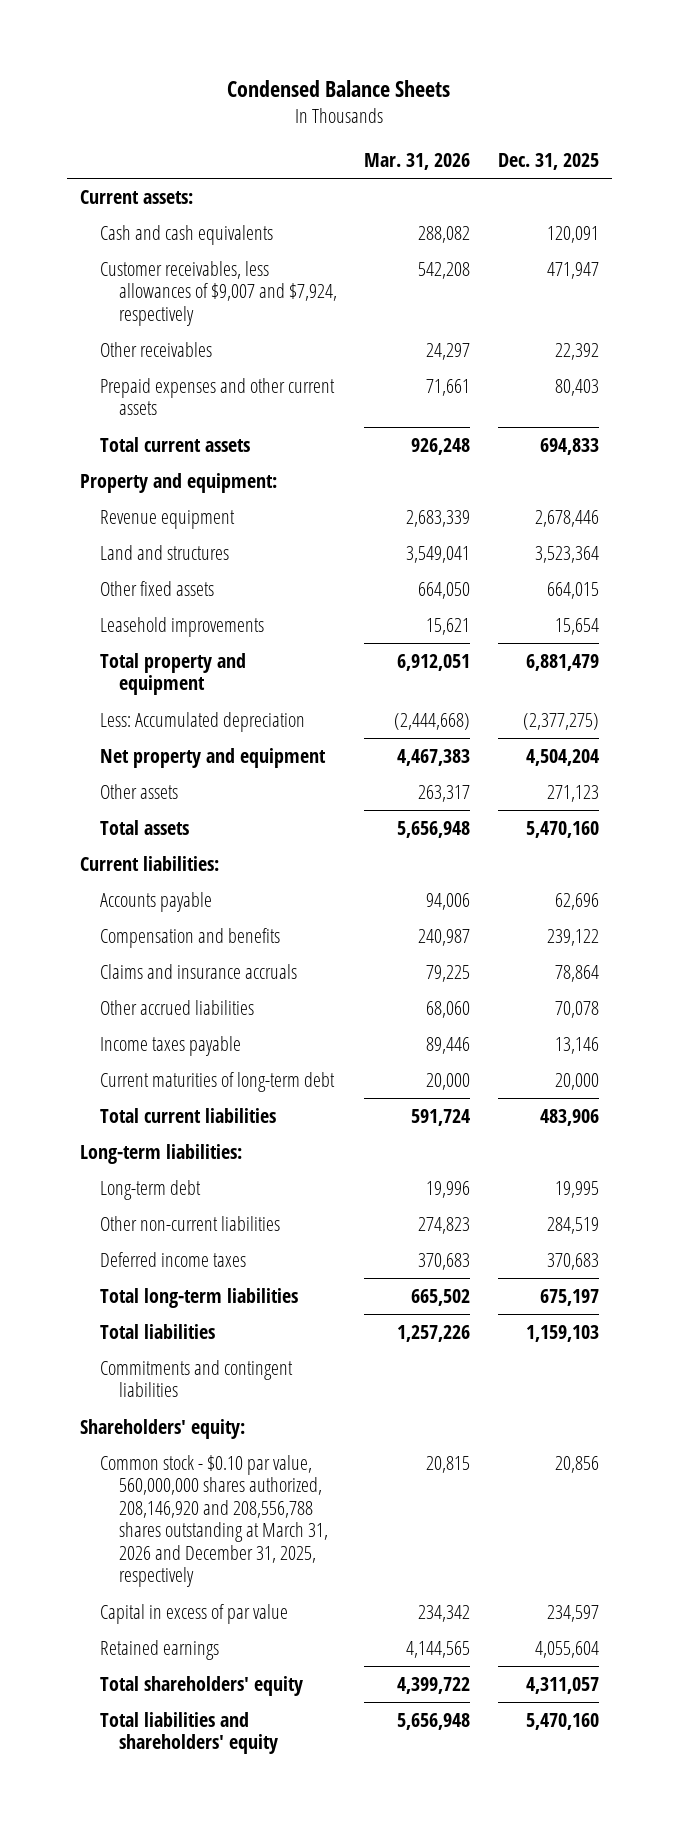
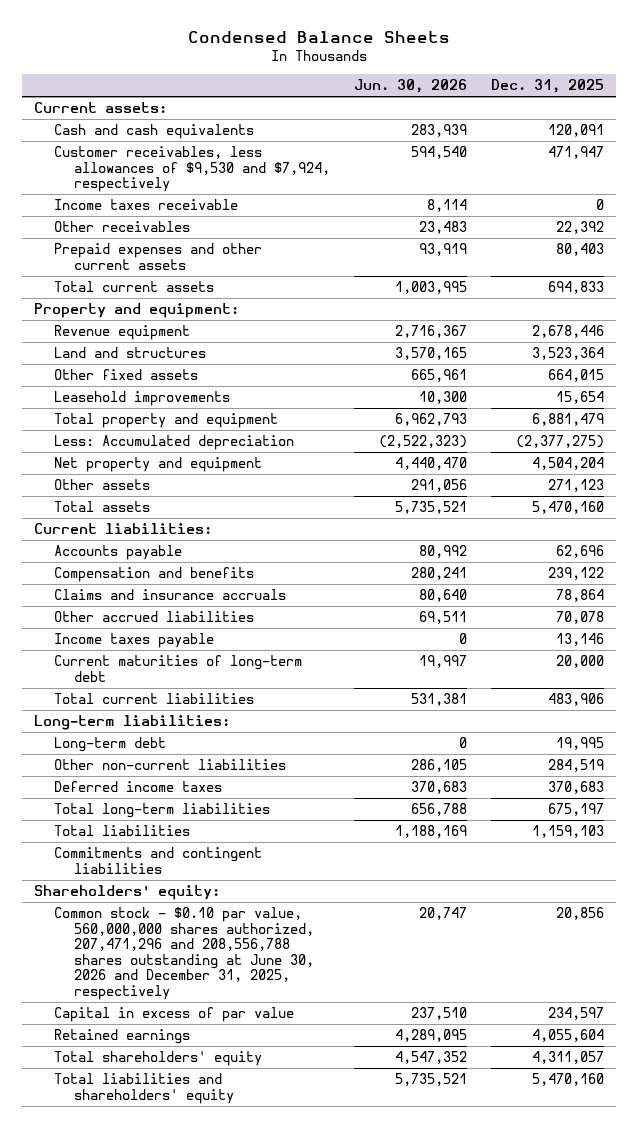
- | Mar. 31, 2026 | Dec. 31, 2025
+ | Jun. 30, 2026 | Dec. 31, 2025
- Customer receivables, less allowances of $9,007 and $7,924, respectively | 542,208 | 471,947
+ Customer receivables, less allowances of $9,530 and $7,924, respectively | 594,540 | 471,947
+ Income taxes receivable | 8,114 | 0
- Common stock - $0.10 par value, 560,000,000 shares authorized, 208,146,920 and 208,556,788 shares outstanding at March 31, 2026 and December 31, 2025, respectively | 20,815 | 20,856
+ Common stock - $0.10 par value, 560,000,000 shares authorized, 207,471,296 and 208,556,788 shares outstanding at June 30, 2026 and December 31, 2025, respectively | 20,747 | 20,856

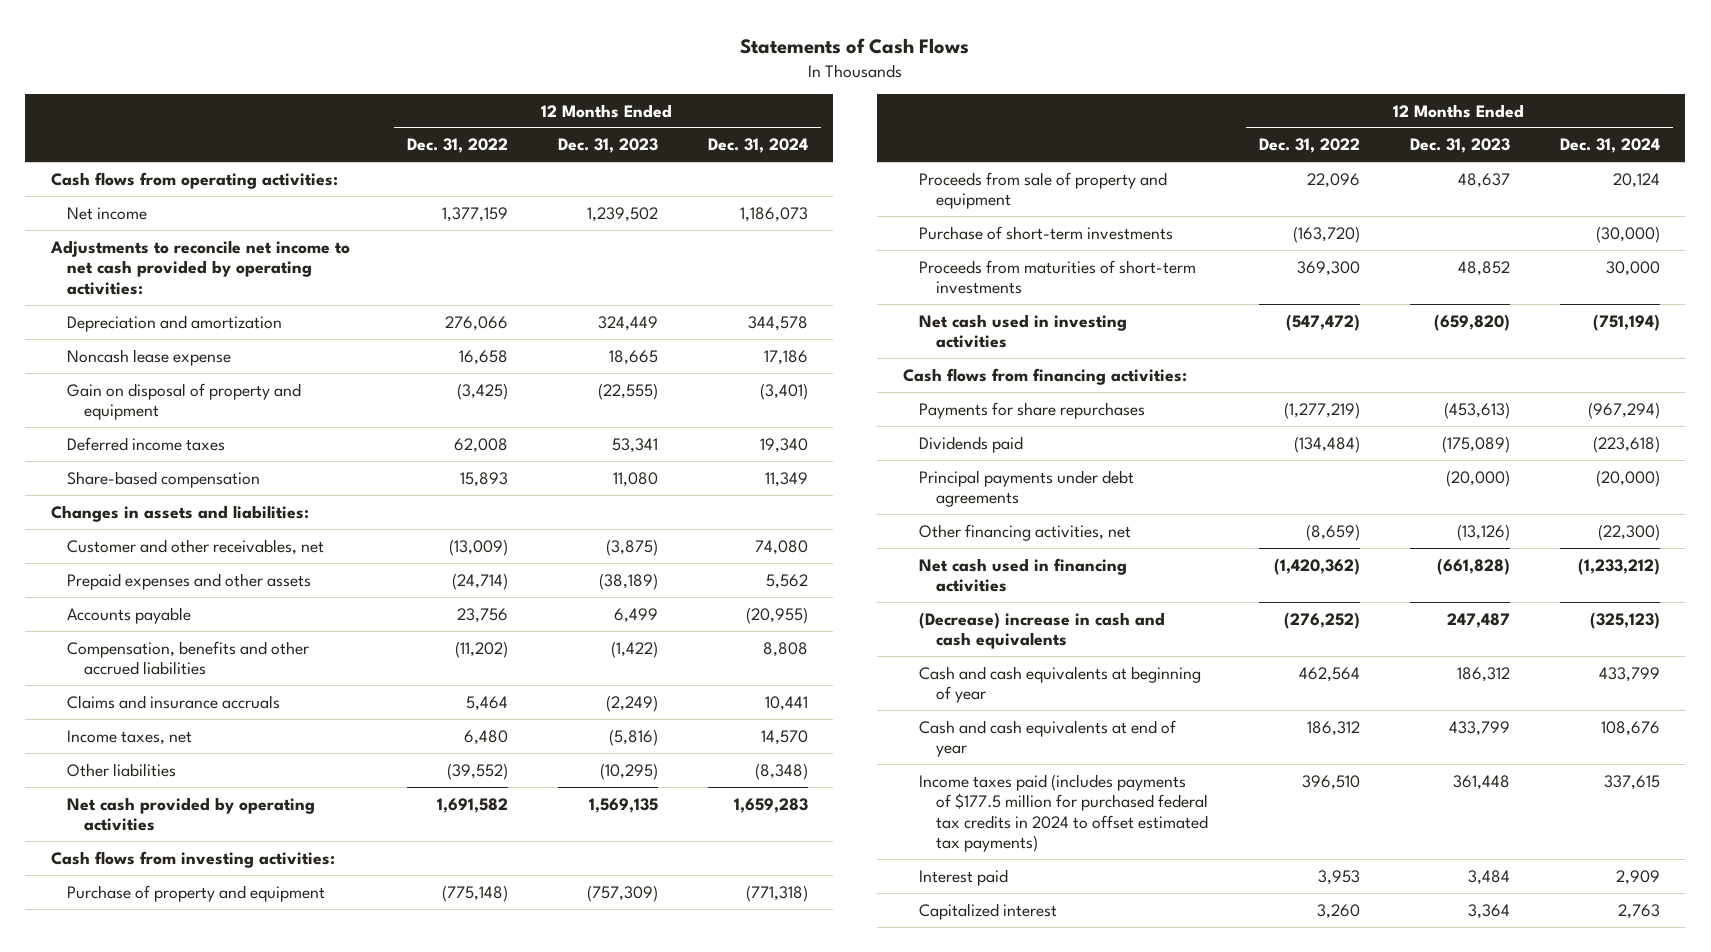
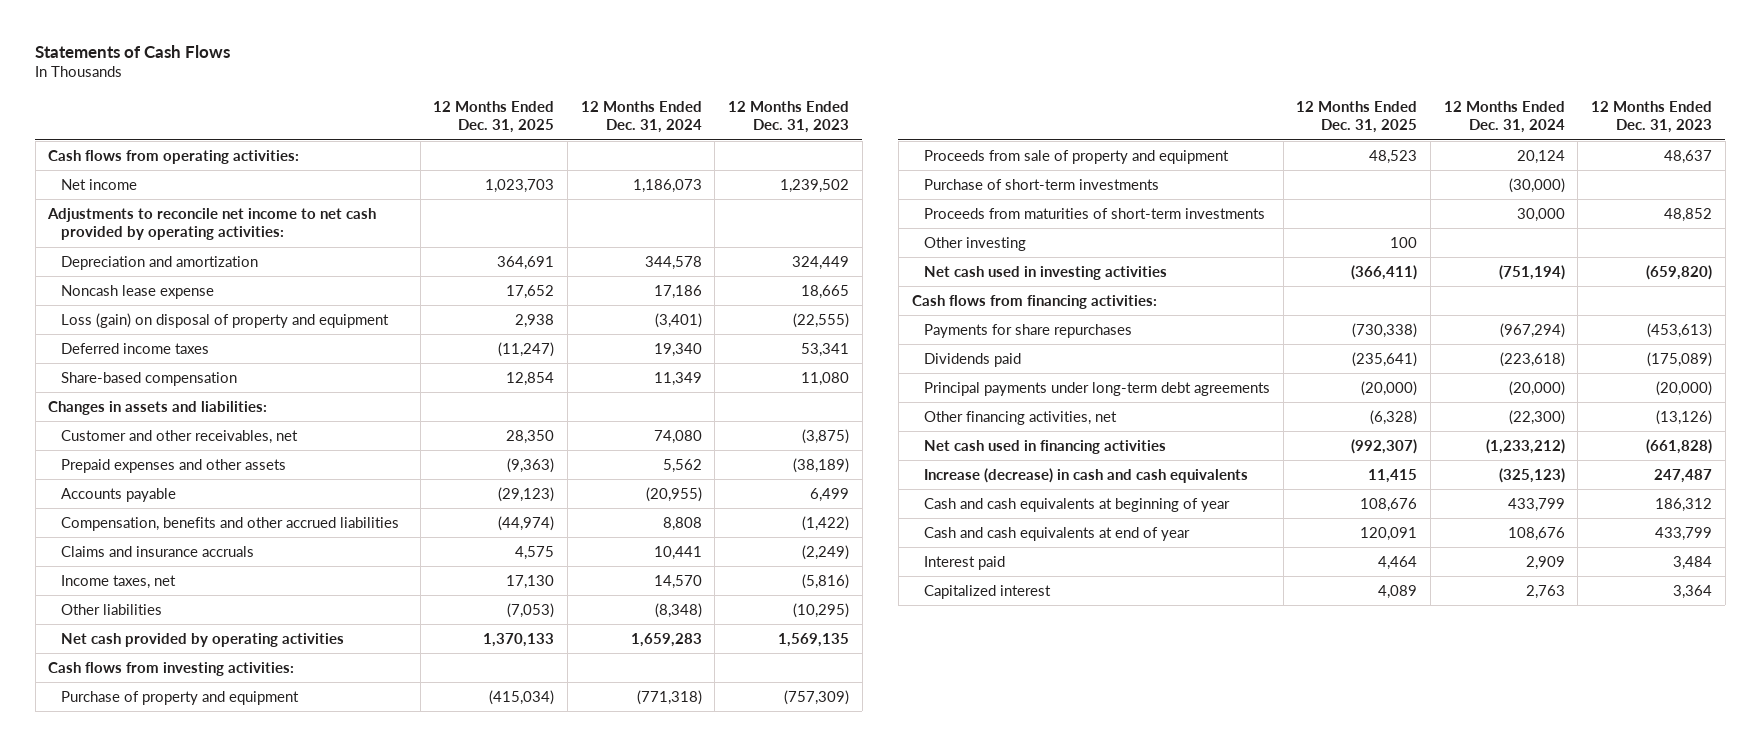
- | 12 Months Ended Dec. 31, 2022 | 12 Months Ended Dec. 31, 2023 | 12 Months Ended Dec. 31, 2024
+ | 12 Months Ended Dec. 31, 2025 | 12 Months Ended Dec. 31, 2024 | 12 Months Ended Dec. 31, 2023
- Gain on disposal of property and equipment | (3,425) | (22,555) | (3,401)
+ Loss (gain) on disposal of property and equipment | 2,938 | (3,401) | (22,555)
+ Other investing | 100 | |
- Principal payments under debt agreements | | (20,000) | (20,000)
+ Principal payments under long-term debt agreements | (20,000) | (20,000) | (20,000)
- (Decrease) increase in cash and cash equivalents | (276,252) | 247,487 | (325,123)
+ Increase (decrease) in cash and cash equivalents | 11,415 | (325,123) | 247,487
- Income taxes paid (includes payments of $177.5 million for purchased federal tax credits in 2024 to offset estimated tax payments) | 396,510 | 361,448 | 337,615

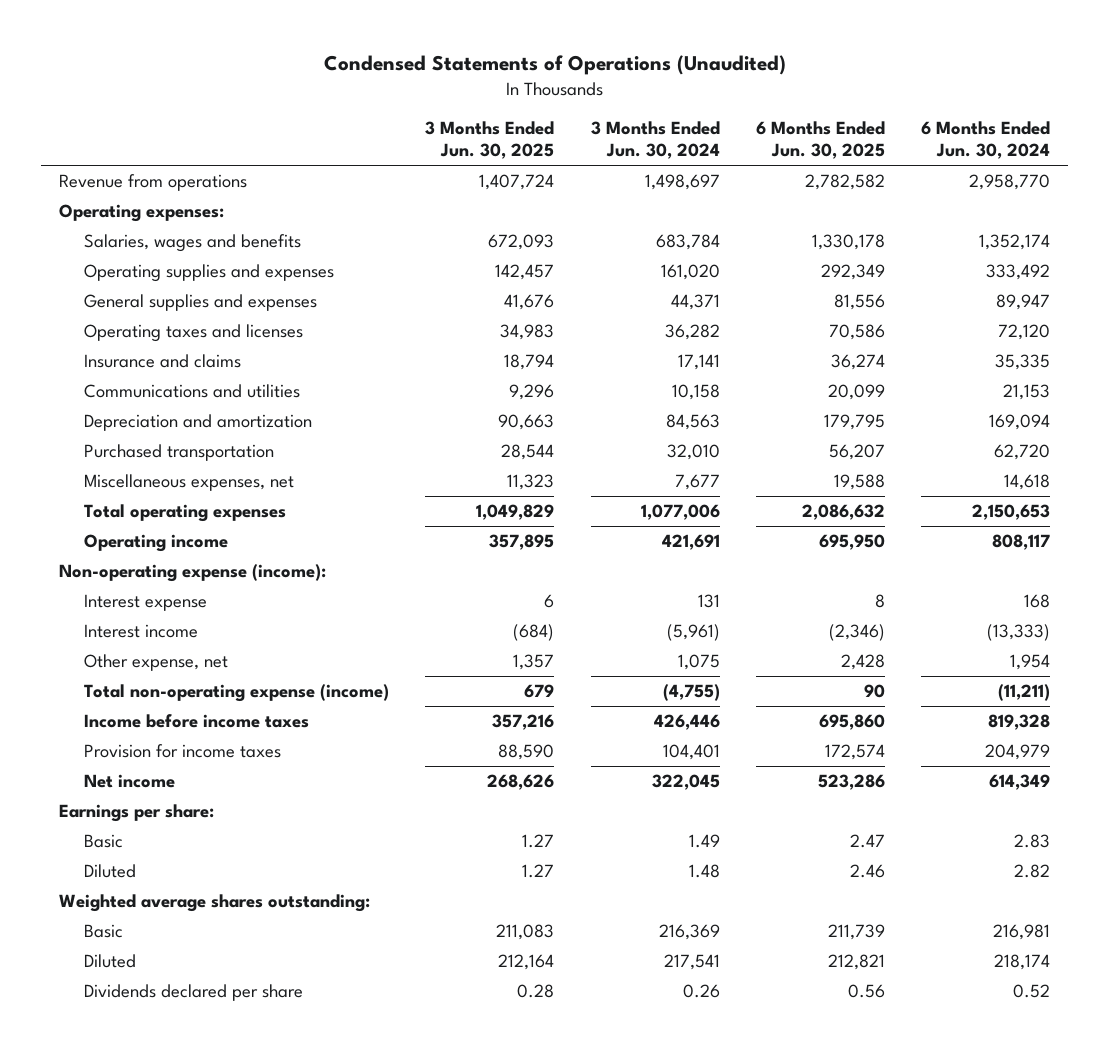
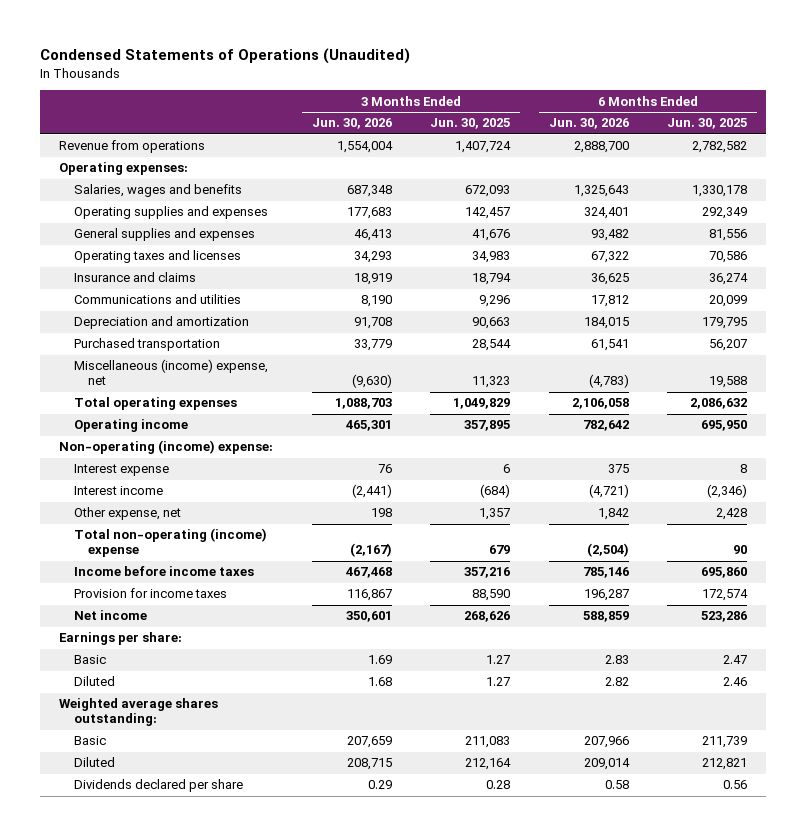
- | 3 Months Ended Jun. 30, 2025 | 3 Months Ended Jun. 30, 2024 | 6 Months Ended Jun. 30, 2025 | 6 Months Ended Jun. 30, 2024
+ | 3 Months Ended Jun. 30, 2026 | 3 Months Ended Jun. 30, 2025 | 6 Months Ended Jun. 30, 2026 | 6 Months Ended Jun. 30, 2025
- Miscellaneous expenses, net | 11,323 | 7,677 | 19,588 | 14,618
+ Miscellaneous (income) expense, net | (9,630) | 11,323 | (4,783) | 19,588
- Non-operating expense (income):
+ Non-operating (income) expense:
- Total non-operating expense (income) | 679 | (4,755) | 90 | (11,211)
+ Total non-operating (income) expense | (2,167) | 679 | (2,504) | 90

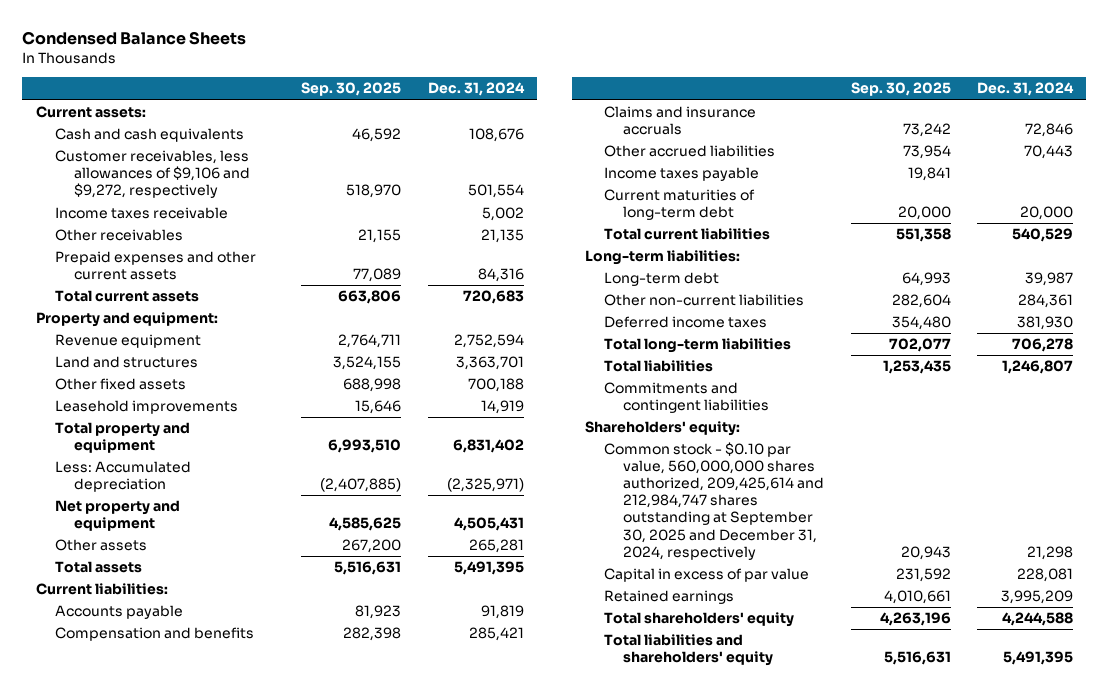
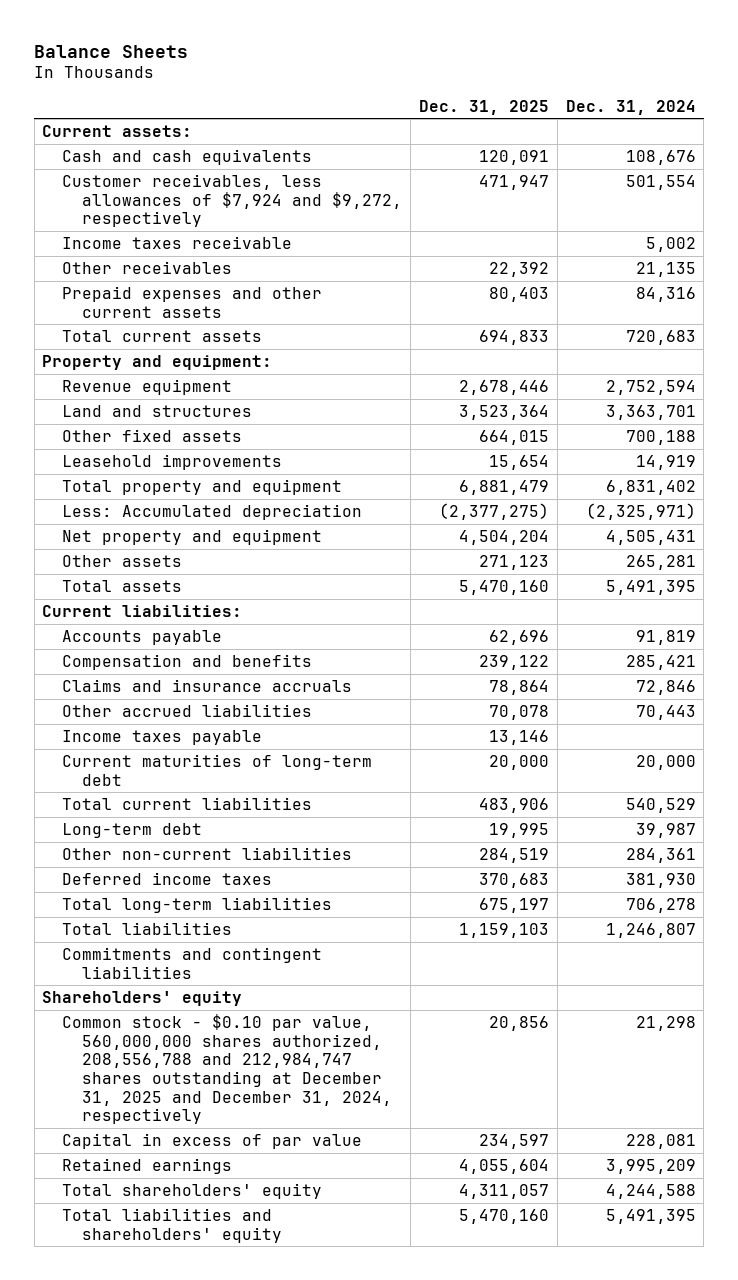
- Condensed Balance Sheets
+ Balance Sheets
- | Sep. 30, 2025 | Dec. 31, 2024
+ | Dec. 31, 2025 | Dec. 31, 2024
- Customer receivables, less allowances of $9,106 and $9,272, respectively | 518,970 | 501,554
+ Customer receivables, less allowances of $7,924 and $9,272, respectively | 471,947 | 501,554
- Long-term liabilities:
- Shareholders' equity:
- Common stock - $0.10 par value, 560,000,000 shares authorized, 209,425,614 and 212,984,747 shares outstanding at September 30, 2025 and December 31, 2024, respectively | 20,943 | 21,298
+ Shareholders' equity
+ Common stock - $0.10 par value, 560,000,000 shares authorized, 208,556,788 and 212,984,747 shares outstanding at December 31, 2025 and December 31, 2024, respectively | 20,856 | 21,298

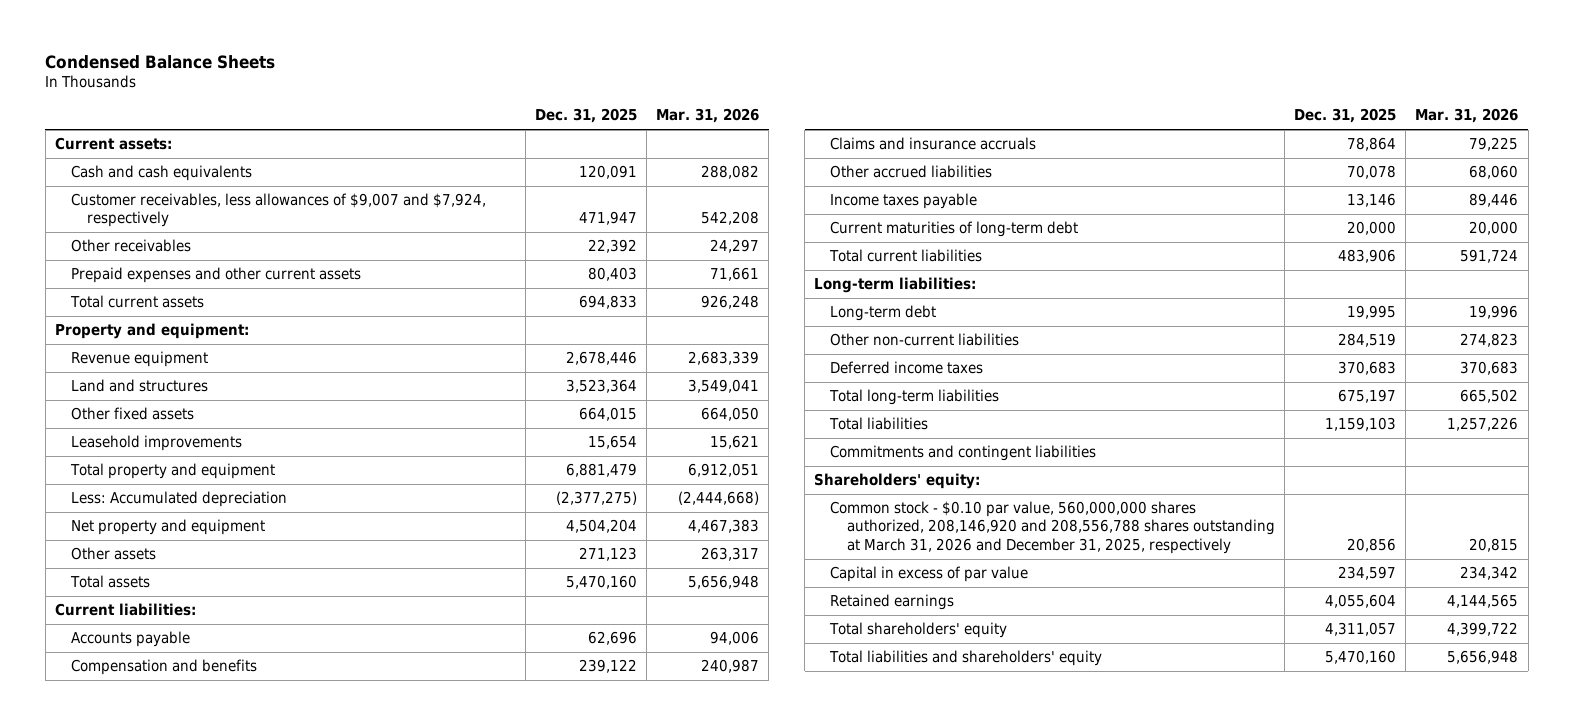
- Balance Sheets
+ Condensed Balance Sheets
- | Dec. 31, 2025 | Dec. 31, 2024
+ | Dec. 31, 2025 | Mar. 31, 2026
- Customer receivables, less allowances of $7,924 and $9,272, respectively | 471,947 | 501,554
- Income taxes receivable | | 5,002
+ Customer receivables, less allowances of $9,007 and $7,924, respectively | 471,947 | 542,208
+ Long-term liabilities:
- Shareholders' equity
- Common stock - $0.10 par value, 560,000,000 shares authorized, 208,556,788 and 212,984,747 shares outstanding at December 31, 2025 and December 31, 2024, respectively | 20,856 | 21,298
+ Shareholders' equity:
+ Common stock - $0.10 par value, 560,000,000 shares authorized, 208,146,920 and 208,556,788 shares outstanding at March 31, 2026 and December 31, 2025, respectively | 20,856 | 20,815

